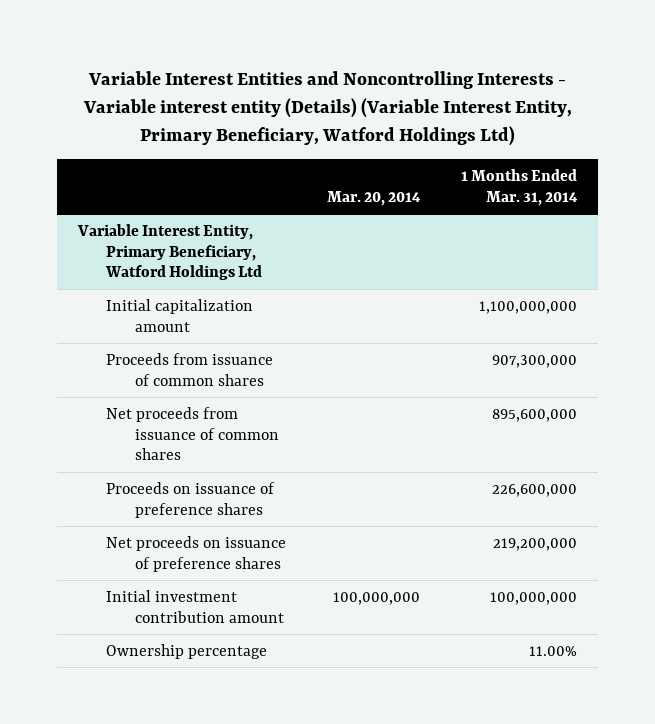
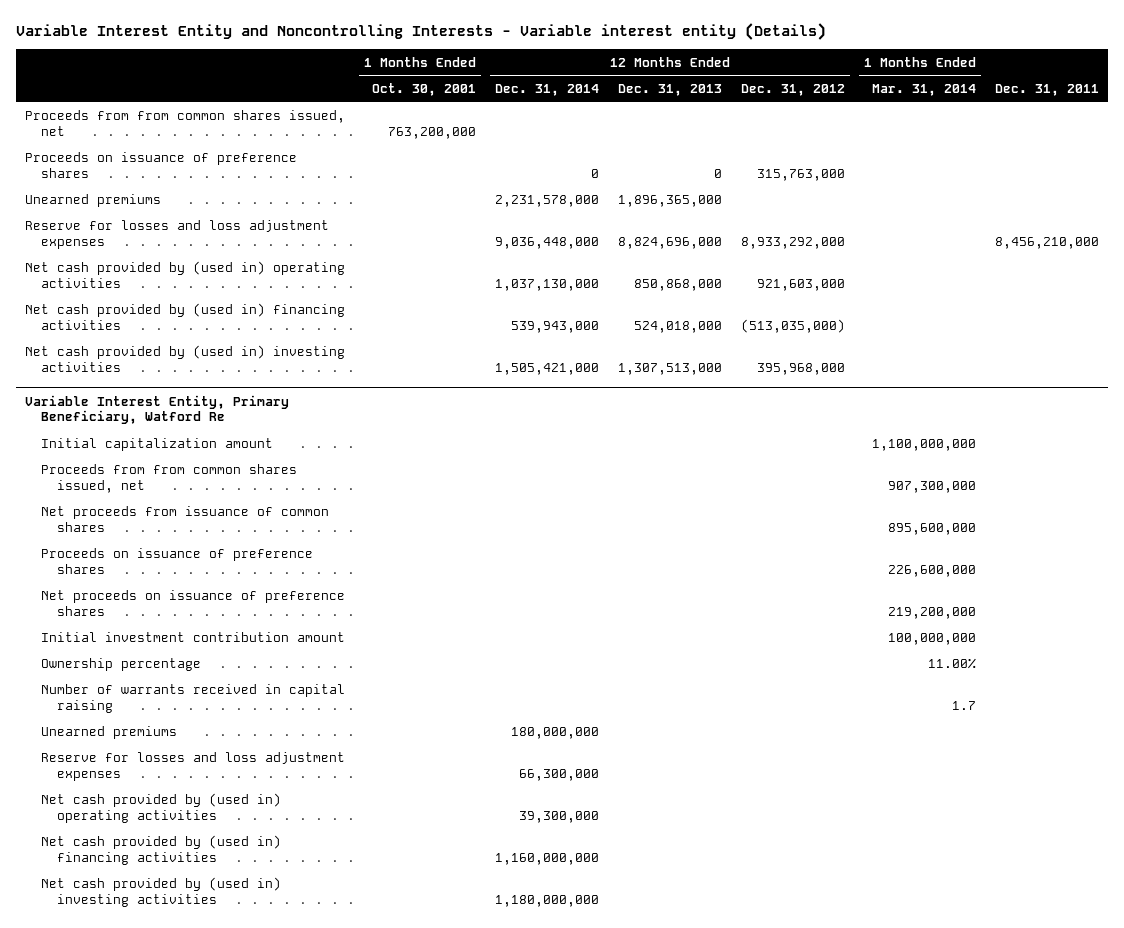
- Variable Interest Entities and Noncontrolling Interests - Variable interest entity (Details) (Variable Interest Entity, Primary Beneficiary, Watford Holdings Ltd)
+ Variable Interest Entity and Noncontrolling Interests - Variable interest entity (Details)
- | Mar. 20, 2014 | 1 Months Ended Mar. 31, 2014
+ | 1 Months Ended Oct. 30, 2001 | 12 Months Ended Dec. 31, 2014 | 12 Months Ended Dec. 31, 2013 | 12 Months Ended Dec. 31, 2012 | 1 Months Ended Mar. 31, 2014 | Dec. 31, 2011
- Variable Interest Entity, Primary Beneficiary, Watford Holdings Ltd
+ Proceeds from from common shares issued, net | 763,200,000 | | | | |
+ Proceeds on issuance of preference shares | | 0 | 0 | 315,763,000 | |
+ Unearned premiums | | 2,231,578,000 | 1,896,365,000 | | |
+ Reserve for losses and loss adjustment expenses | | 9,036,448,000 | 8,824,696,000 | 8,933,292,000 | | 8,456,210,000
+ Net cash provided by (used in) operating activities | | 1,037,130,000 | 850,868,000 | 921,603,000 | |
+ Net cash provided by (used in) financing activities | | 539,943,000 | 524,018,000 | (513,035,000) | |
+ Net cash provided by (used in) investing activities | | 1,505,421,000 | 1,307,513,000 | 395,968,000 | |
+ Variable Interest Entity, Primary Beneficiary, Watford Re
- Proceeds from issuance of common shares | | 907,300,000
+ Proceeds from from common shares issued, net | | | | | 907,300,000 |
+ Number of warrants received in capital raising | | | | | 1.7 |
+ Unearned premiums | | 180,000,000 | | | |
+ Reserve for losses and loss adjustment expenses | | 66,300,000 | | | |
+ Net cash provided by (used in) operating activities | | 39,300,000 | | | |
+ Net cash provided by (used in) financing activities | | 1,160,000,000 | | | |
+ Net cash provided by (used in) investing activities | | 1,180,000,000 | | | |

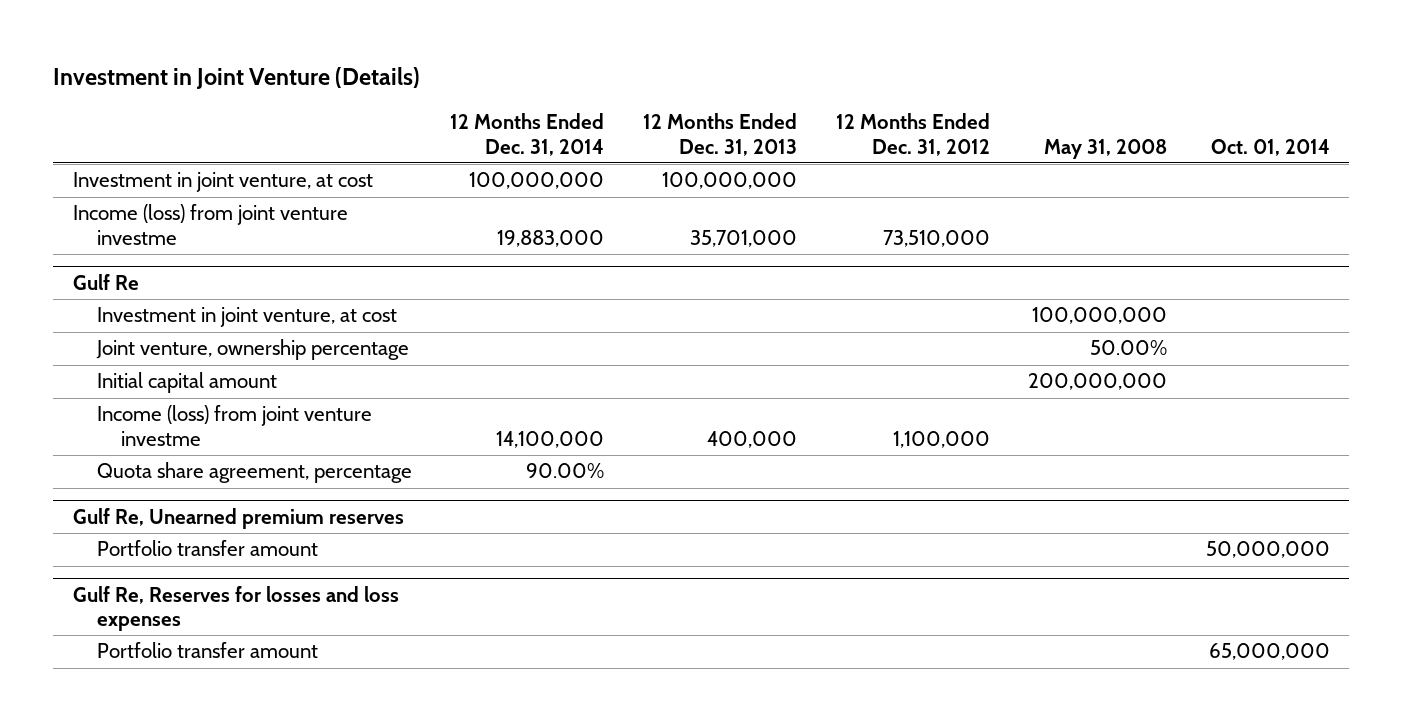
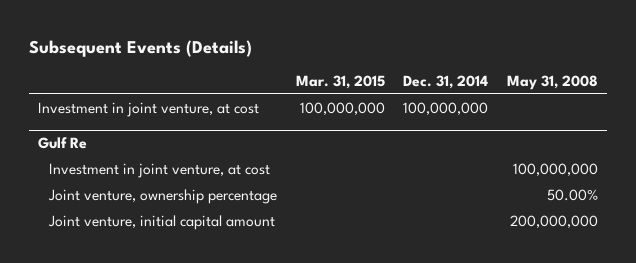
- Investment in Joint Venture (Details)
+ Subsequent Events (Details)
- | 12 Months Ended Dec. 31, 2014 | 12 Months Ended Dec. 31, 2013 | 12 Months Ended Dec. 31, 2012 | May 31, 2008 | Oct. 01, 2014
+ | Mar. 31, 2015 | Dec. 31, 2014 | May 31, 2008
- Income (loss) from joint venture investme | 19,883,000 | 35,701,000 | 73,510,000 | |
@ Gulf Re
- Initial capital amount | | | | 200,000,000 |
- Income (loss) from joint venture investme | 14,100,000 | 400,000 | 1,100,000 | |
- Quota share agreement, percentage | 90.00% | | | |
- Gulf Re, Unearned premium reserves
- Portfolio transfer amount | | | | | 50,000,000
- Gulf Re, Reserves for losses and loss expenses
- Portfolio transfer amount | | | | | 65,000,000
@ Gulf Re
+ Joint venture, initial capital amount | | | 200,000,000

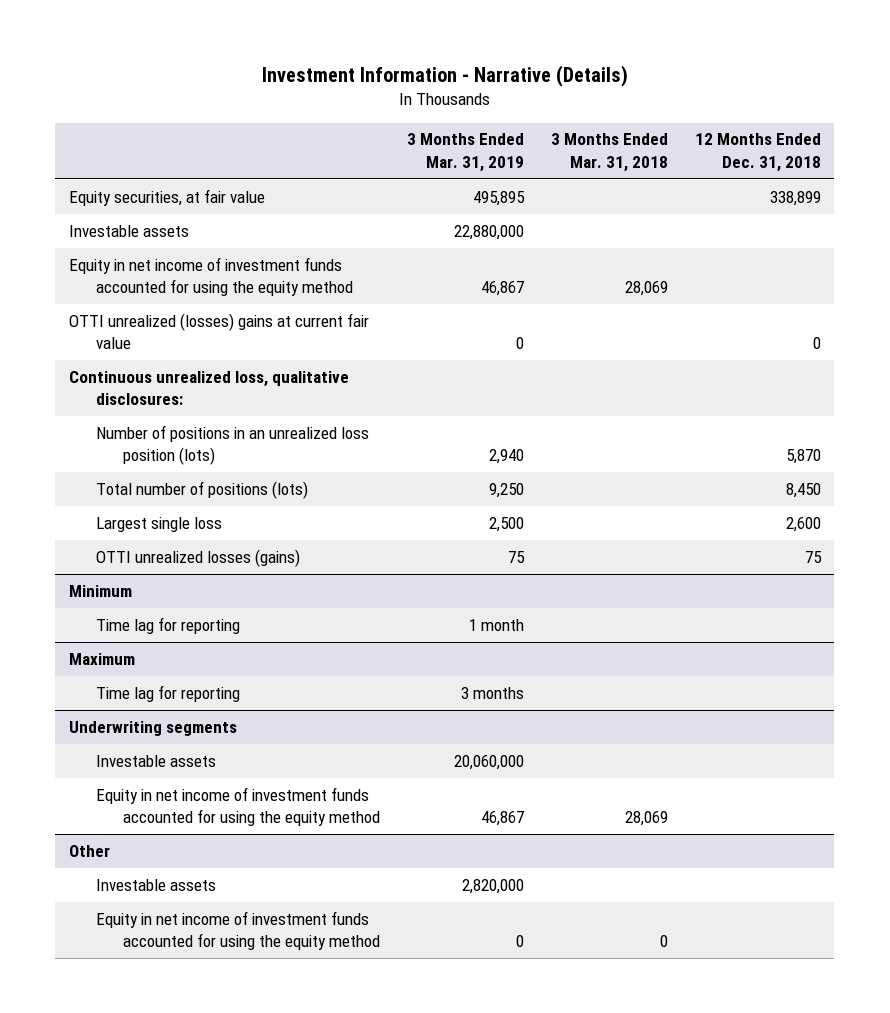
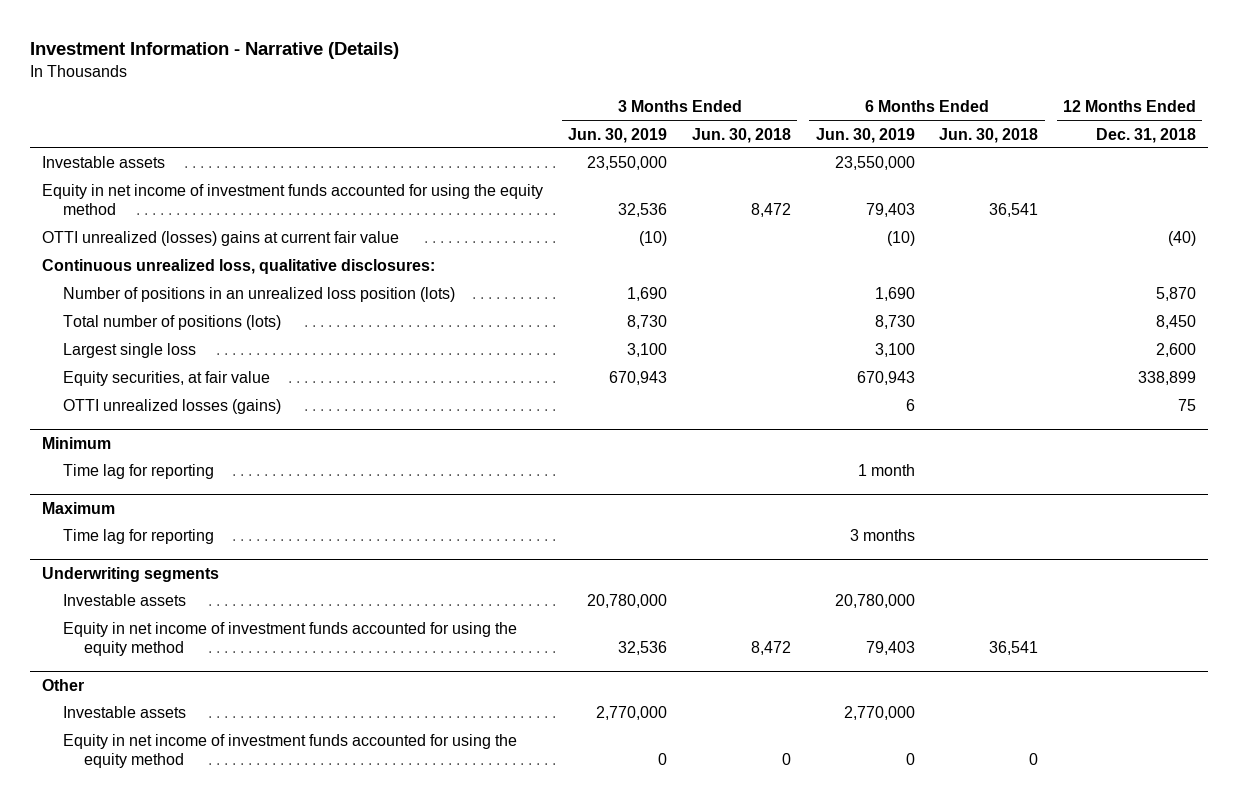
- | 3 Months Ended Mar. 31, 2019 | 3 Months Ended Mar. 31, 2018 | 12 Months Ended Dec. 31, 2018
+ | 3 Months Ended Jun. 30, 2019 | 3 Months Ended Jun. 30, 2018 | 6 Months Ended Jun. 30, 2019 | 6 Months Ended Jun. 30, 2018 | 12 Months Ended Dec. 31, 2018
- OTTI unrealized (losses) gains at current fair value | 0 | | 0
+ OTTI unrealized (losses) gains at current fair value | (10) | | (10) | | (40)
moved down: Equity securities, at fair value | 670,943 | | 670,943 | | 338,899

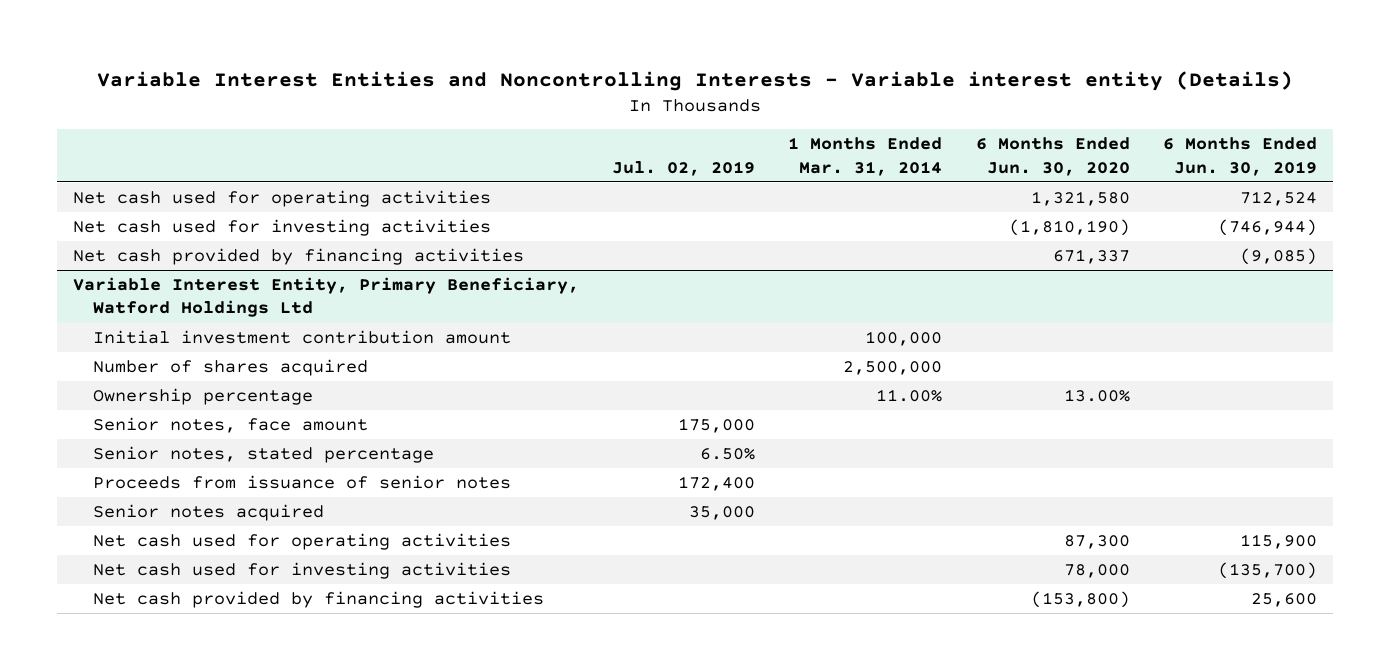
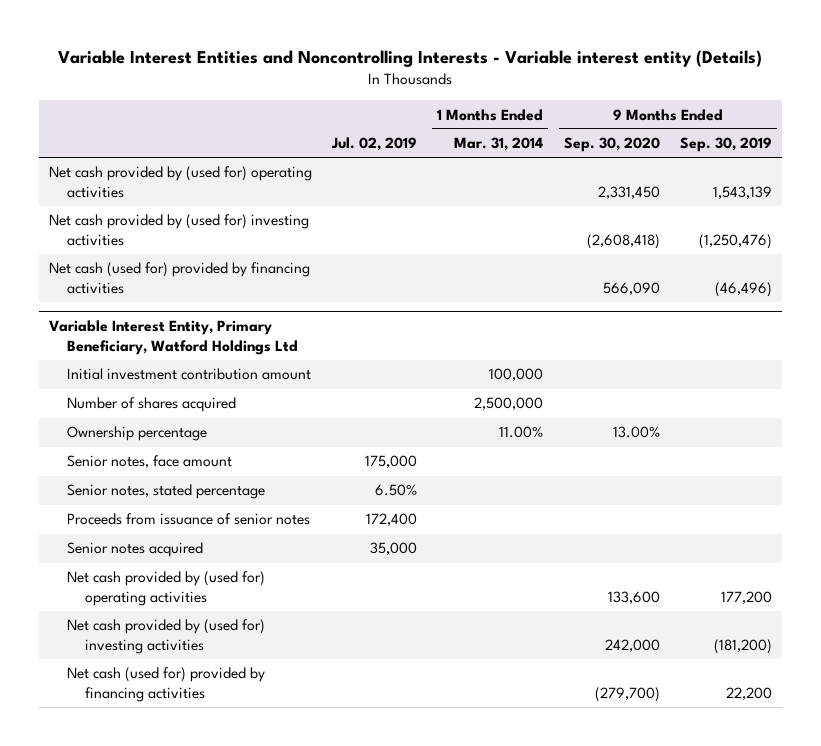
- | Jul. 02, 2019 | 1 Months Ended Mar. 31, 2014 | 6 Months Ended Jun. 30, 2020 | 6 Months Ended Jun. 30, 2019
+ | Jul. 02, 2019 | 1 Months Ended Mar. 31, 2014 | 9 Months Ended Sep. 30, 2020 | 9 Months Ended Sep. 30, 2019
- Net cash used for operating activities | | | 1,321,580 | 712,524
- Net cash used for investing activities | | | (1,810,190) | (746,944)
- Net cash provided by financing activities | | | 671,337 | (9,085)
+ Net cash provided by (used for) operating activities | | | 2,331,450 | 1,543,139
+ Net cash provided by (used for) investing activities | | | (2,608,418) | (1,250,476)
+ Net cash (used for) provided by financing activities | | | 566,090 | (46,496)
@ Variable Interest Entity, Primary Beneficiary, Watford Holdings Ltd
- Net cash used for operating activities | | | 87,300 | 115,900
- Net cash used for investing activities | | | 78,000 | (135,700)
- Net cash provided by financing activities | | | (153,800) | 25,600
+ Net cash provided by (used for) operating activities | | | 133,600 | 177,200
+ Net cash provided by (used for) investing activities | | | 242,000 | (181,200)
+ Net cash (used for) provided by financing activities | | | (279,700) | 22,200

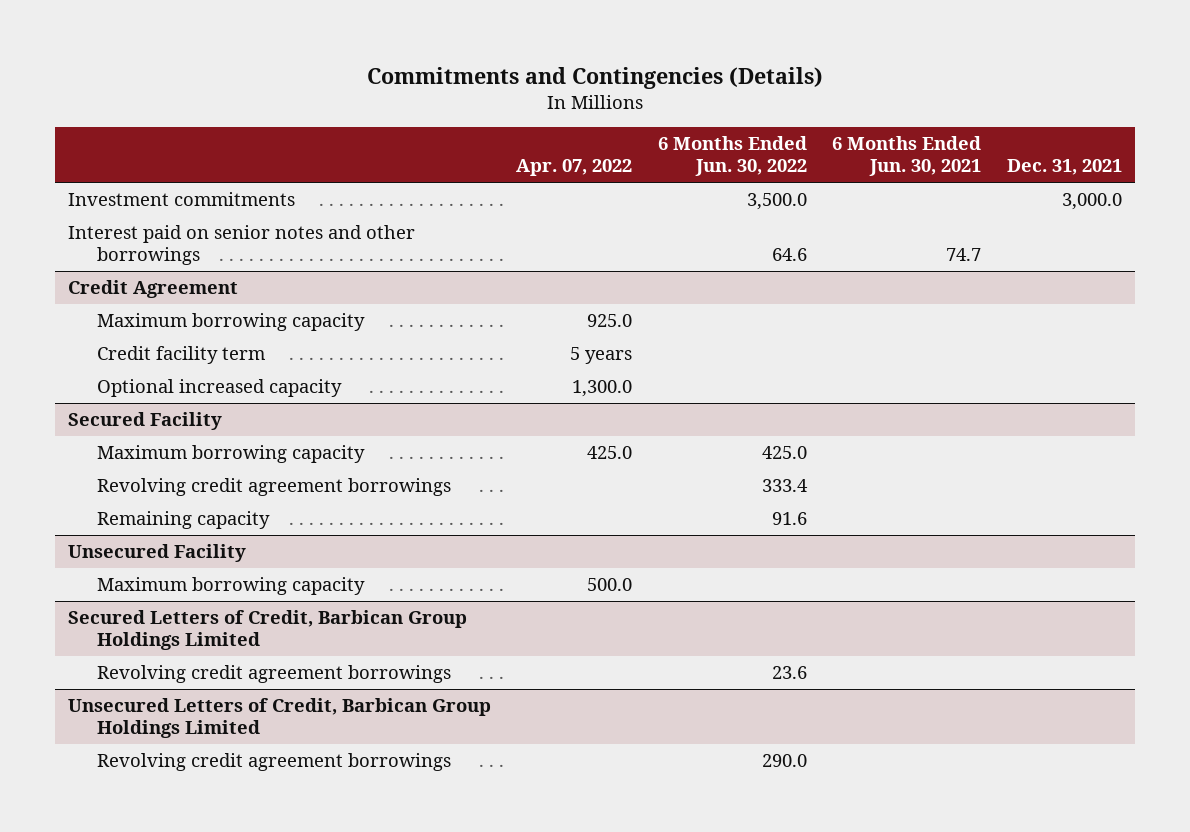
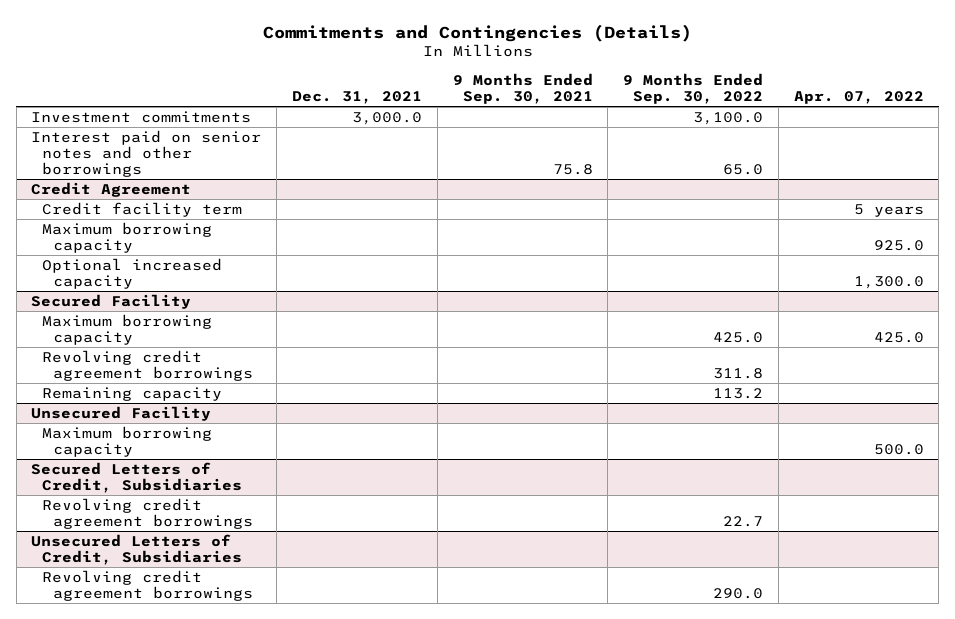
- | Apr. 07, 2022 | 6 Months Ended Jun. 30, 2022 | 6 Months Ended Jun. 30, 2021 | Dec. 31, 2021
+ | Dec. 31, 2021 | 9 Months Ended Sep. 30, 2021 | 9 Months Ended Sep. 30, 2022 | Apr. 07, 2022
@ Credit Agreement
moved down: Maximum borrowing capacity | | | | 925.0
- Secured Letters of Credit, Barbican Group Holdings Limited
- Revolving credit agreement borrowings | | 23.6 | |
- Unsecured Letters of Credit, Barbican Group Holdings Limited
- Revolving credit agreement borrowings | | 290.0 | |
+ Secured Letters of Credit, Subsidiaries
+ Revolving credit agreement borrowings | | | 22.7 |
+ Unsecured Letters of Credit, Subsidiaries
+ Revolving credit agreement borrowings | | | 290.0 |

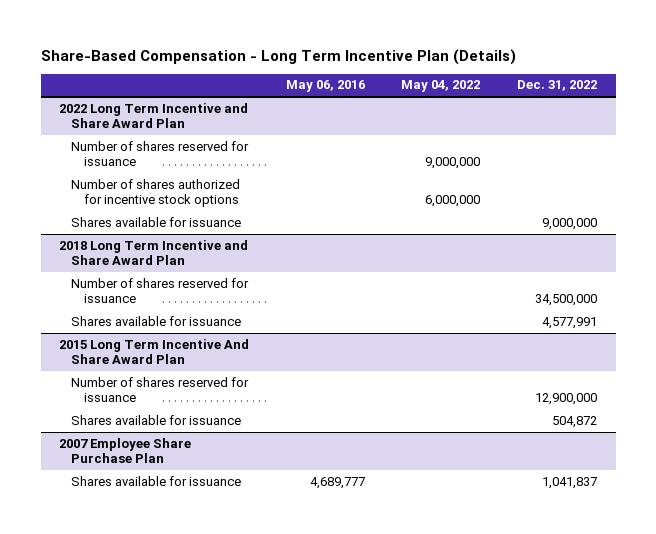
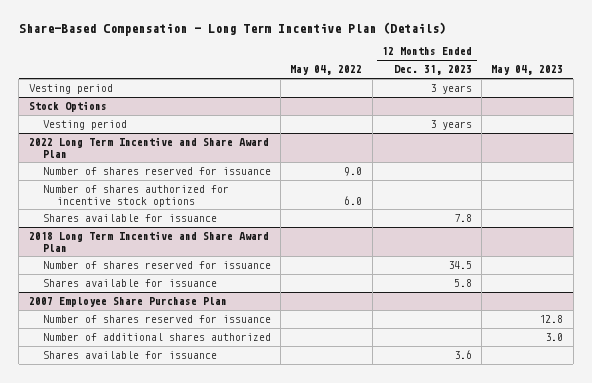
- | May 06, 2016 | May 04, 2022 | Dec. 31, 2022
+ | May 04, 2022 | 12 Months Ended Dec. 31, 2023 | May 04, 2023
+ Vesting period | | 3 years |
+ Stock Options
+ Vesting period | | 3 years |
@ 2022 Long Term Incentive and Share Award Plan
- Number of shares reserved for issuance | | 9,000,000 |
- Number of shares authorized for incentive stock options | | 6,000,000 |
+ Number of shares reserved for issuance | 9.0 | |
+ Number of shares authorized for incentive stock options | 6.0 | |
- 2015 Long Term Incentive And Share Award Plan
- Number of shares reserved for issuance | | | 12,900,000
- Shares available for issuance | | | 504,872
@ 2007 Employee Share Purchase Plan
+ Number of shares reserved for issuance | | | 12.8
+ Number of additional shares authorized | | | 3.0

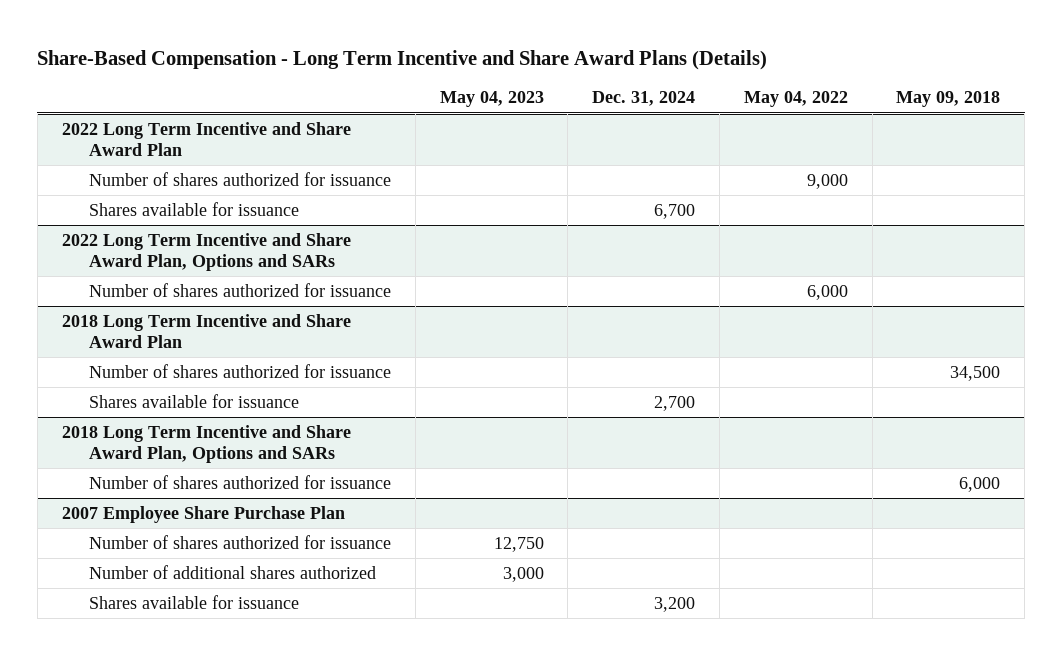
- Share-Based Compensation - Long Term Incentive Plan (Details)
+ Share-Based Compensation - Long Term Incentive and Share Award Plans (Details)
- | May 04, 2022 | 12 Months Ended Dec. 31, 2023 | May 04, 2023
+ | May 04, 2023 | Dec. 31, 2024 | May 04, 2022 | May 09, 2018
- Vesting period | | 3 years |
- Stock Options
- Vesting period | | 3 years |
@ 2022 Long Term Incentive and Share Award Plan
- Number of shares reserved for issuance | 9.0 | |
- Number of shares authorized for incentive stock options | 6.0 | |
+ Number of shares authorized for issuance | | | 9,000 |
+ 2022 Long Term Incentive and Share Award Plan, Options and SARs
+ Number of shares authorized for issuance | | | 6,000 |
@ 2018 Long Term Incentive and Share Award Plan
- Number of shares reserved for issuance | | 34.5 |
+ Number of shares authorized for issuance | | | | 34,500
+ 2018 Long Term Incentive and Share Award Plan, Options and SARs
+ Number of shares authorized for issuance | | | | 6,000
@ 2007 Employee Share Purchase Plan
- Number of shares reserved for issuance | | | 12.8
- Number of additional shares authorized | | | 3.0
+ Number of shares authorized for issuance | 12,750 | | |
+ Number of additional shares authorized | 3,000 | | |

